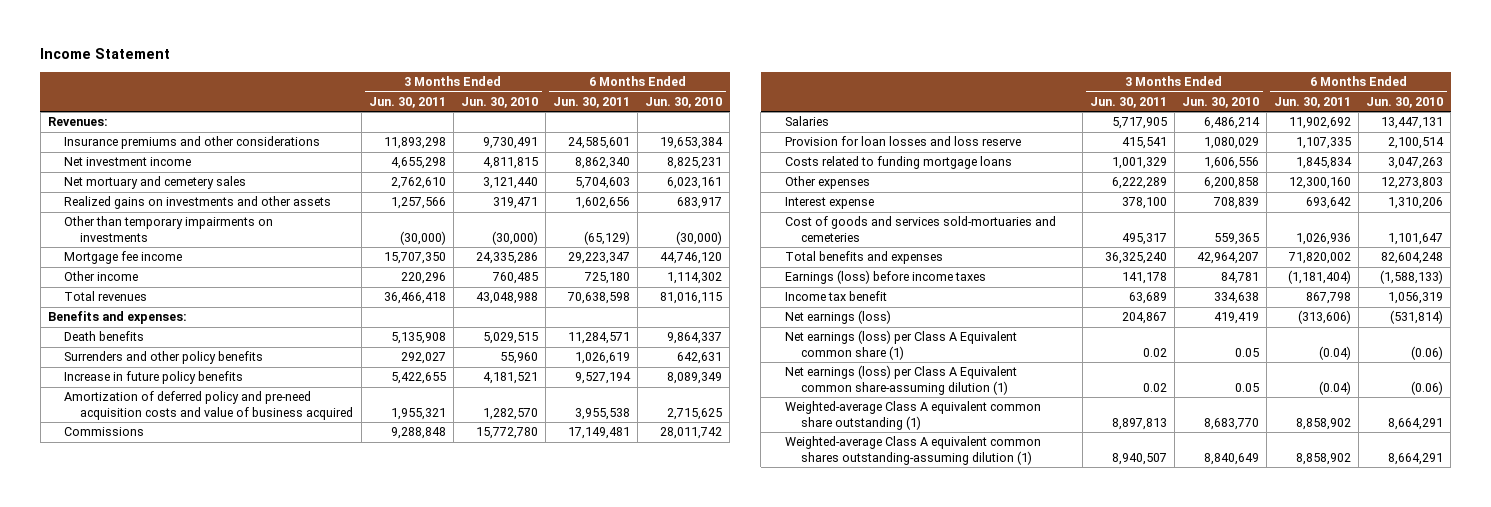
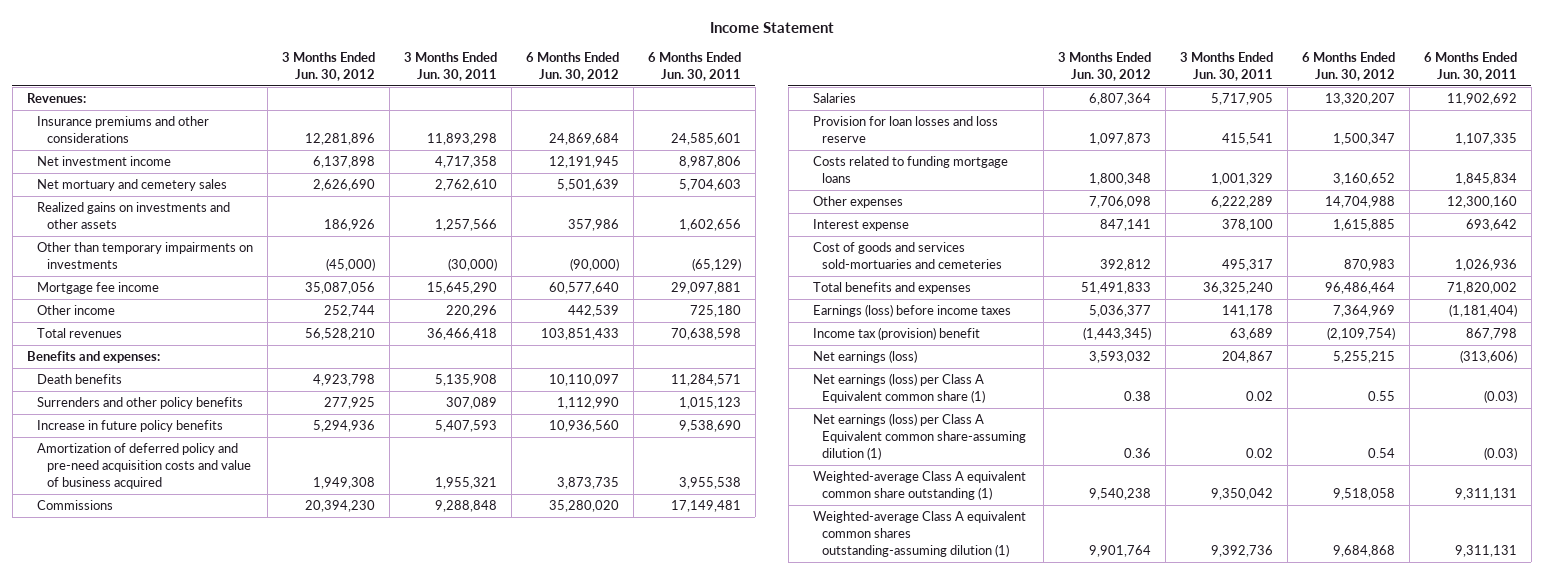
- | 3 Months Ended Jun. 30, 2011 | 3 Months Ended Jun. 30, 2010 | 6 Months Ended Jun. 30, 2011 | 6 Months Ended Jun. 30, 2010
+ | 3 Months Ended Jun. 30, 2012 | 3 Months Ended Jun. 30, 2011 | 6 Months Ended Jun. 30, 2012 | 6 Months Ended Jun. 30, 2011
- Net investment income | 4,655,298 | 4,811,815 | 8,862,340 | 8,825,231
+ Net investment income | 6,137,898 | 4,717,358 | 12,191,945 | 8,987,806
- Mortgage fee income | 15,707,350 | 24,335,286 | 29,223,347 | 44,746,120
+ Mortgage fee income | 35,087,056 | 15,645,290 | 60,577,640 | 29,097,881
- Surrenders and other policy benefits | 292,027 | 55,960 | 1,026,619 | 642,631
- Increase in future policy benefits | 5,422,655 | 4,181,521 | 9,527,194 | 8,089,349
+ Surrenders and other policy benefits | 277,925 | 307,089 | 1,112,990 | 1,015,123
+ Increase in future policy benefits | 5,294,936 | 5,407,593 | 10,936,560 | 9,538,690
- Income tax benefit | 63,689 | 334,638 | 867,798 | 1,056,319
+ Income tax (provision) benefit | (1,443,345) | 63,689 | (2,109,754) | 867,798
- Net earnings (loss) per Class A Equivalent common share (1) | 0.02 | 0.05 | (0.04) | (0.06)
- Net earnings (loss) per Class A Equivalent common share-assuming dilution (1) | 0.02 | 0.05 | (0.04) | (0.06)
- Weighted-average Class A equivalent common share outstanding (1) | 8,897,813 | 8,683,770 | 8,858,902 | 8,664,291
- Weighted-average Class A equivalent common shares outstanding-assuming dilution (1) | 8,940,507 | 8,840,649 | 8,858,902 | 8,664,291
+ Net earnings (loss) per Class A Equivalent common share (1) | 0.38 | 0.02 | 0.55 | (0.03)
+ Net earnings (loss) per Class A Equivalent common share-assuming dilution (1) | 0.36 | 0.02 | 0.54 | (0.03)
+ Weighted-average Class A equivalent common share outstanding (1) | 9,540,238 | 9,350,042 | 9,518,058 | 9,311,131
+ Weighted-average Class A equivalent common shares outstanding-assuming dilution (1) | 9,901,764 | 9,392,736 | 9,684,868 | 9,311,131

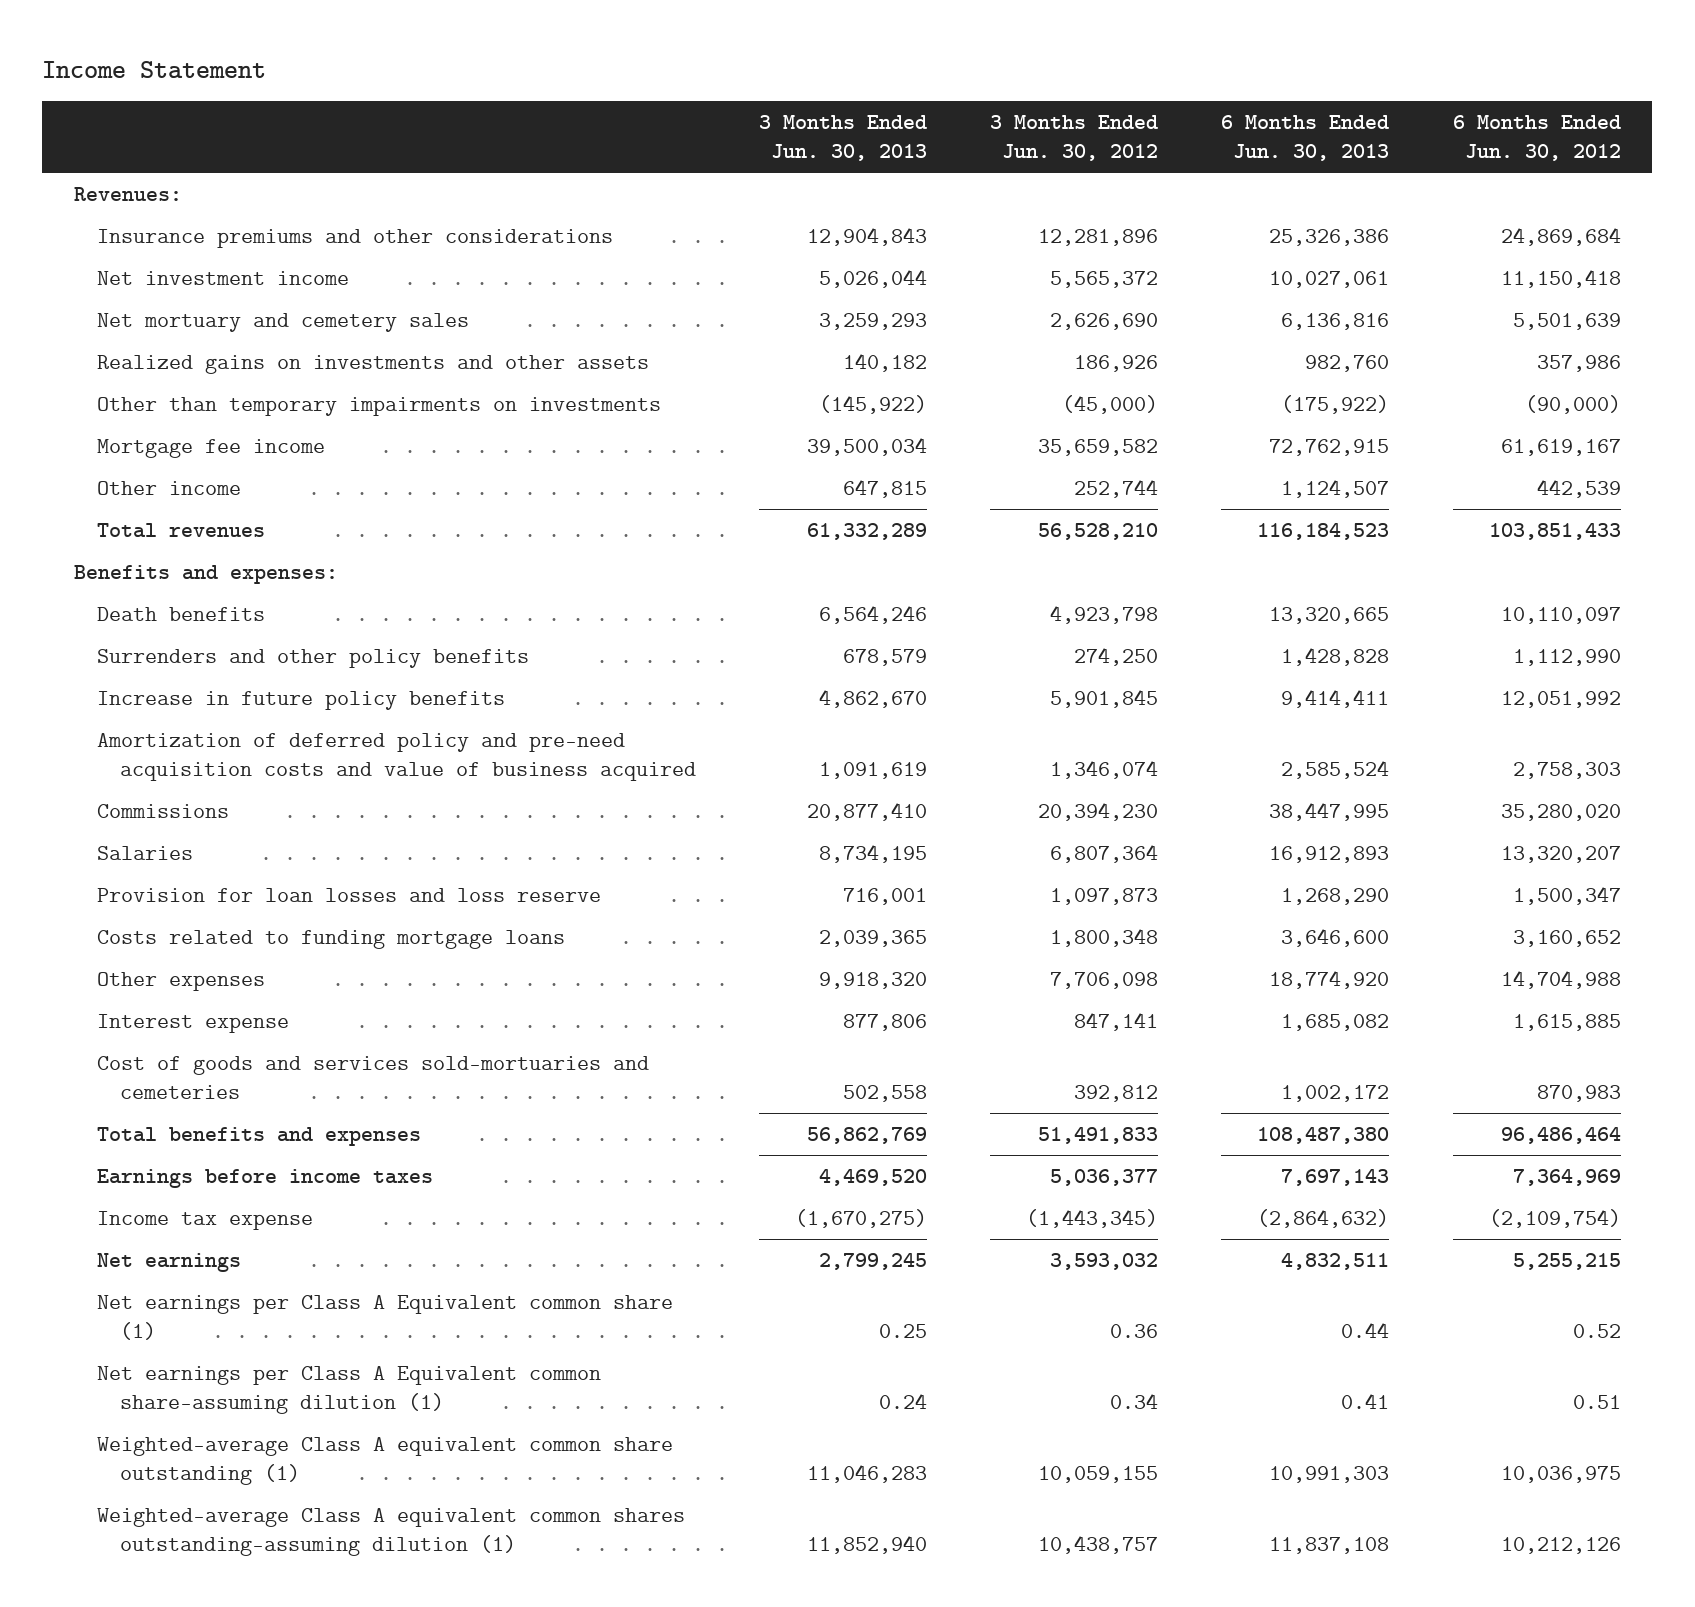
- | 3 Months Ended Jun. 30, 2012 | 3 Months Ended Jun. 30, 2011 | 6 Months Ended Jun. 30, 2012 | 6 Months Ended Jun. 30, 2011
+ | 3 Months Ended Jun. 30, 2013 | 3 Months Ended Jun. 30, 2012 | 6 Months Ended Jun. 30, 2013 | 6 Months Ended Jun. 30, 2012
- Net investment income | 6,137,898 | 4,717,358 | 12,191,945 | 8,987,806
+ Net investment income | 5,026,044 | 5,565,372 | 10,027,061 | 11,150,418
- Mortgage fee income | 35,087,056 | 15,645,290 | 60,577,640 | 29,097,881
+ Mortgage fee income | 39,500,034 | 35,659,582 | 72,762,915 | 61,619,167
- Surrenders and other policy benefits | 277,925 | 307,089 | 1,112,990 | 1,015,123
- Increase in future policy benefits | 5,294,936 | 5,407,593 | 10,936,560 | 9,538,690
- Amortization of deferred policy and pre-need acquisition costs and value of business acquired | 1,949,308 | 1,955,321 | 3,873,735 | 3,955,538
+ Surrenders and other policy benefits | 678,579 | 274,250 | 1,428,828 | 1,112,990
+ Increase in future policy benefits | 4,862,670 | 5,901,845 | 9,414,411 | 12,051,992
+ Amortization of deferred policy and pre-need acquisition costs and value of business acquired | 1,091,619 | 1,346,074 | 2,585,524 | 2,758,303
- Earnings (loss) before income taxes | 5,036,377 | 141,178 | 7,364,969 | (1,181,404)
- Income tax (provision) benefit | (1,443,345) | 63,689 | (2,109,754) | 867,798
- Net earnings (loss) | 3,593,032 | 204,867 | 5,255,215 | (313,606)
- Net earnings (loss) per Class A Equivalent common share (1) | 0.38 | 0.02 | 0.55 | (0.03)
- Net earnings (loss) per Class A Equivalent common share-assuming dilution (1) | 0.36 | 0.02 | 0.54 | (0.03)
- Weighted-average Class A equivalent common share outstanding (1) | 9,540,238 | 9,350,042 | 9,518,058 | 9,311,131
- Weighted-average Class A equivalent common shares outstanding-assuming dilution (1) | 9,901,764 | 9,392,736 | 9,684,868 | 9,311,131
+ Earnings before income taxes | 4,469,520 | 5,036,377 | 7,697,143 | 7,364,969
+ Income tax expense | (1,670,275) | (1,443,345) | (2,864,632) | (2,109,754)
+ Net earnings | 2,799,245 | 3,593,032 | 4,832,511 | 5,255,215
+ Net earnings per Class A Equivalent common share (1) | 0.25 | 0.36 | 0.44 | 0.52
+ Net earnings per Class A Equivalent common share-assuming dilution (1) | 0.24 | 0.34 | 0.41 | 0.51
+ Weighted-average Class A equivalent common share outstanding (1) | 11,046,283 | 10,059,155 | 10,991,303 | 10,036,975
+ Weighted-average Class A equivalent common shares outstanding-assuming dilution (1) | 11,852,940 | 10,438,757 | 11,837,108 | 10,212,126

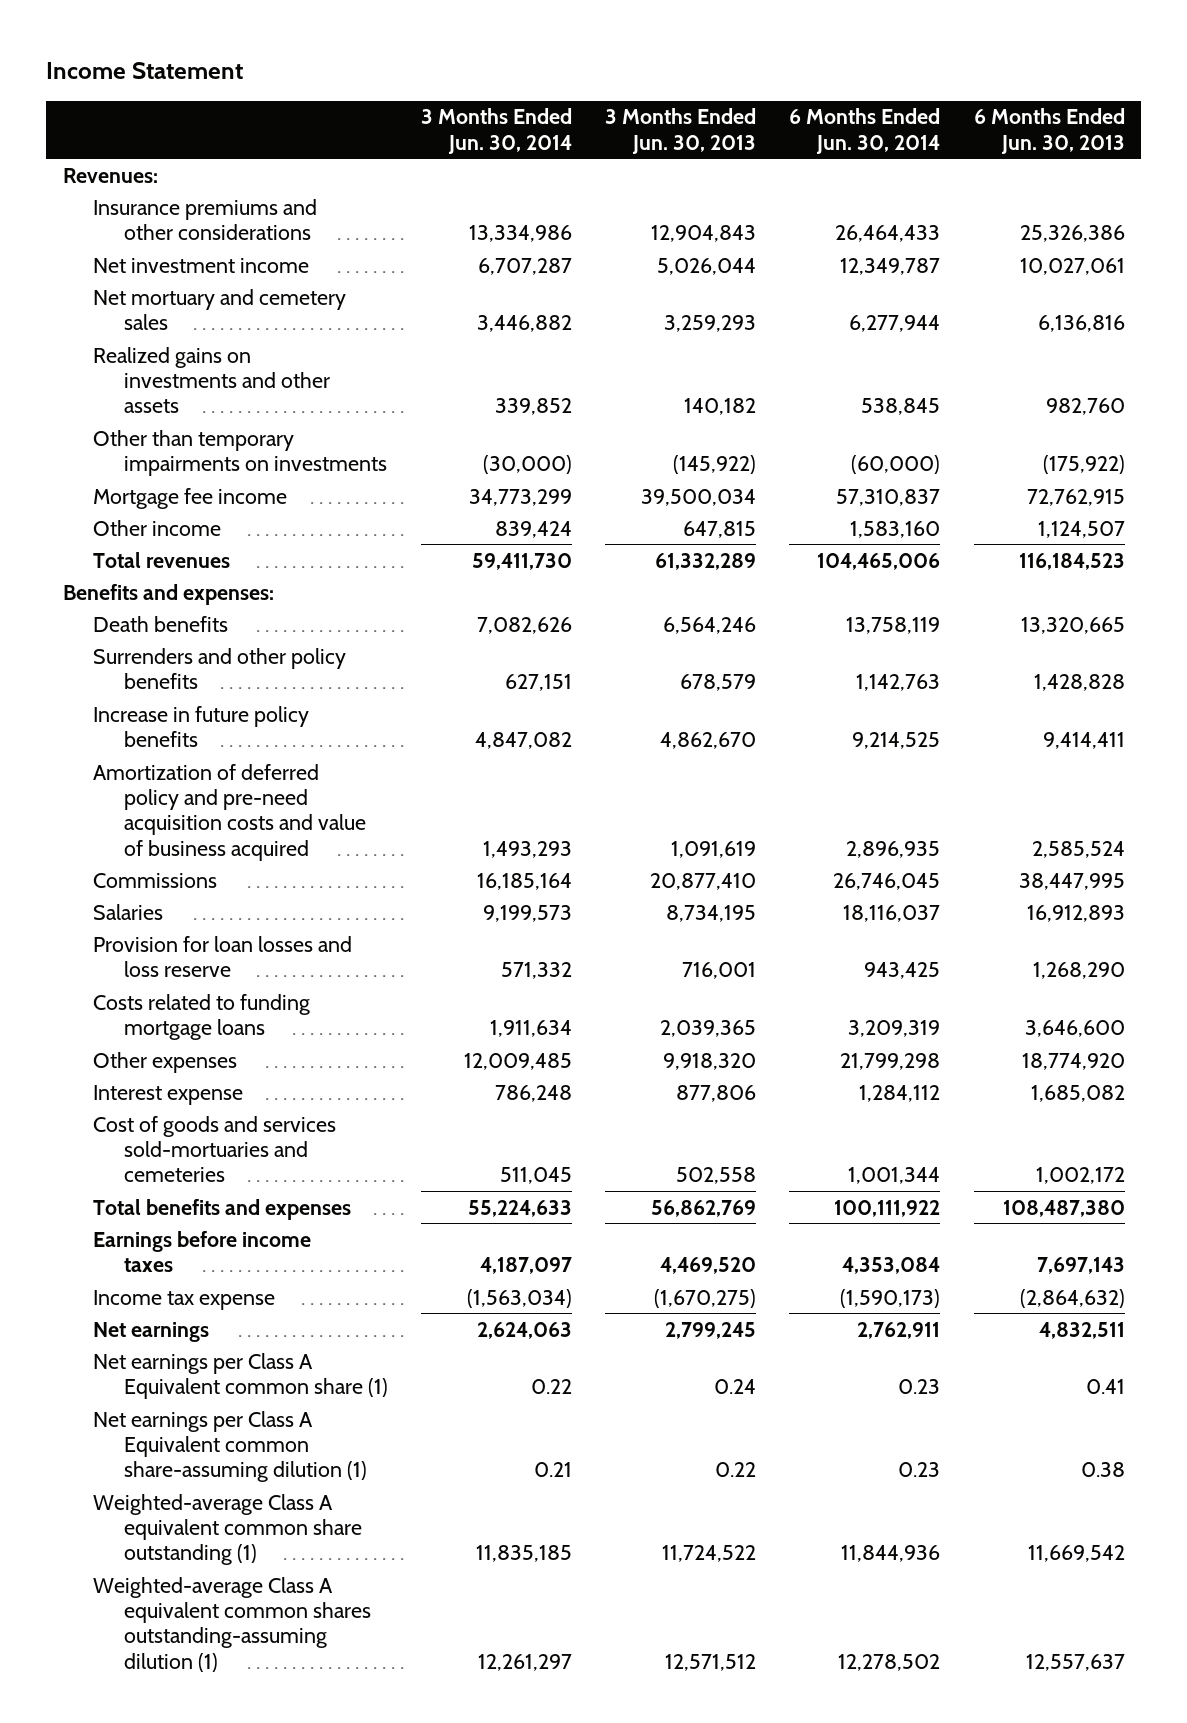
- | 3 Months Ended Jun. 30, 2013 | 3 Months Ended Jun. 30, 2012 | 6 Months Ended Jun. 30, 2013 | 6 Months Ended Jun. 30, 2012
+ | 3 Months Ended Jun. 30, 2014 | 3 Months Ended Jun. 30, 2013 | 6 Months Ended Jun. 30, 2014 | 6 Months Ended Jun. 30, 2013
- Net earnings per Class A Equivalent common share (1) | 0.25 | 0.36 | 0.44 | 0.52
- Net earnings per Class A Equivalent common share-assuming dilution (1) | 0.24 | 0.34 | 0.41 | 0.51
- Weighted-average Class A equivalent common share outstanding (1) | 11,046,283 | 10,059,155 | 10,991,303 | 10,036,975
- Weighted-average Class A equivalent common shares outstanding-assuming dilution (1) | 11,852,940 | 10,438,757 | 11,837,108 | 10,212,126
+ Net earnings per Class A Equivalent common share (1) | 0.22 | 0.24 | 0.23 | 0.41
+ Net earnings per Class A Equivalent common share-assuming dilution (1) | 0.21 | 0.22 | 0.23 | 0.38
+ Weighted-average Class A equivalent common share outstanding (1) | 11,835,185 | 11,724,522 | 11,844,936 | 11,669,542
+ Weighted-average Class A equivalent common shares outstanding-assuming dilution (1) | 12,261,297 | 12,571,512 | 12,278,502 | 12,557,637

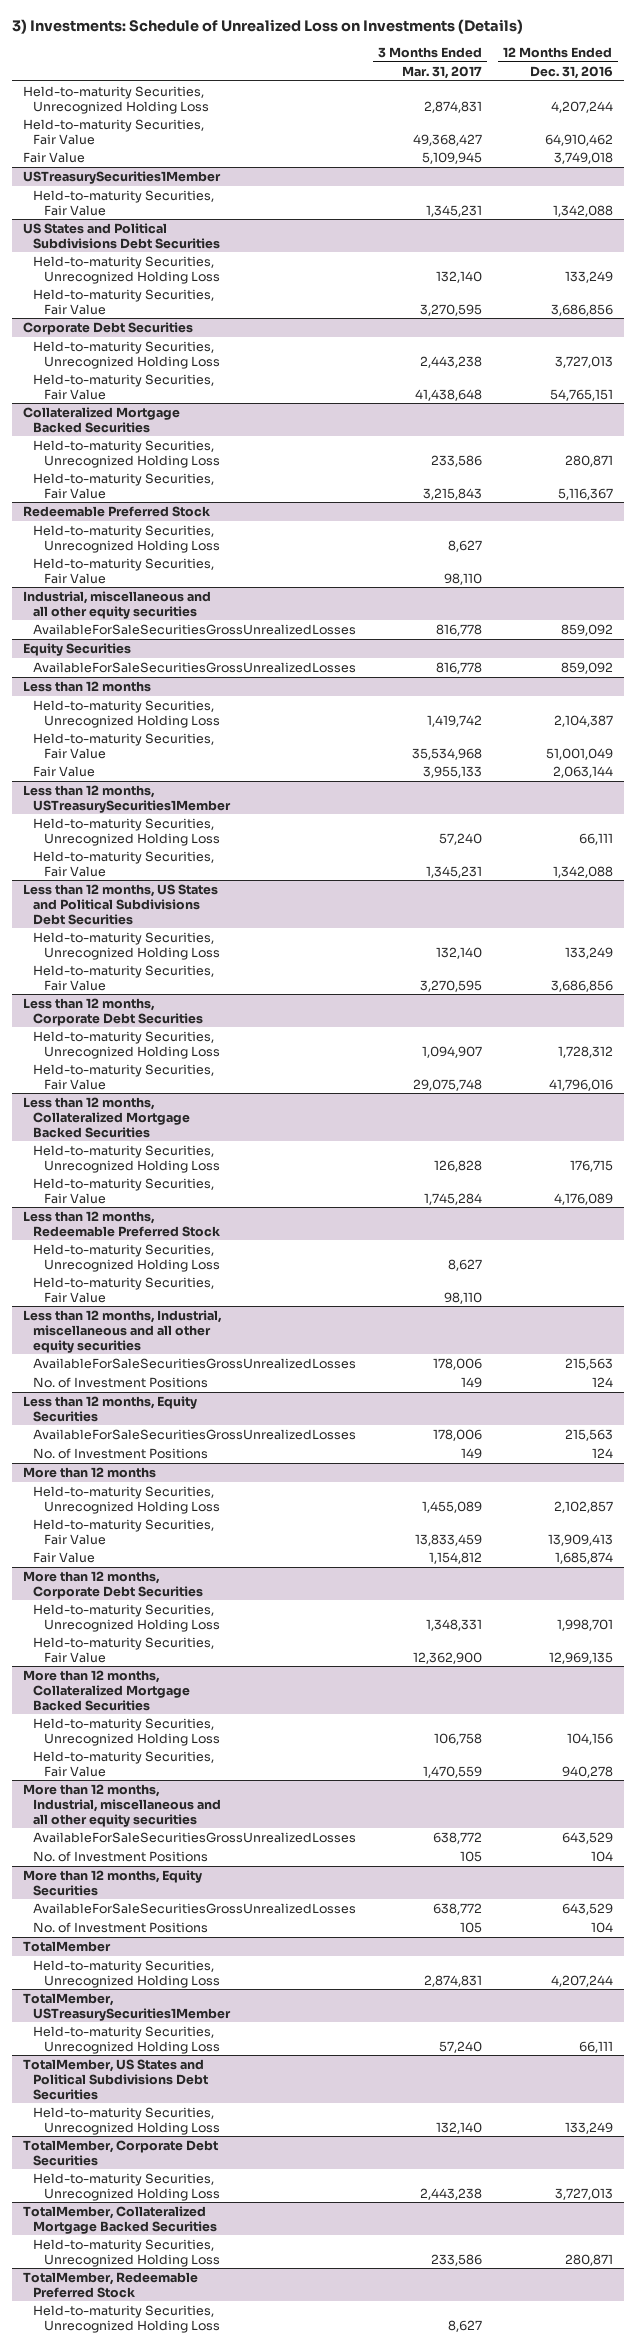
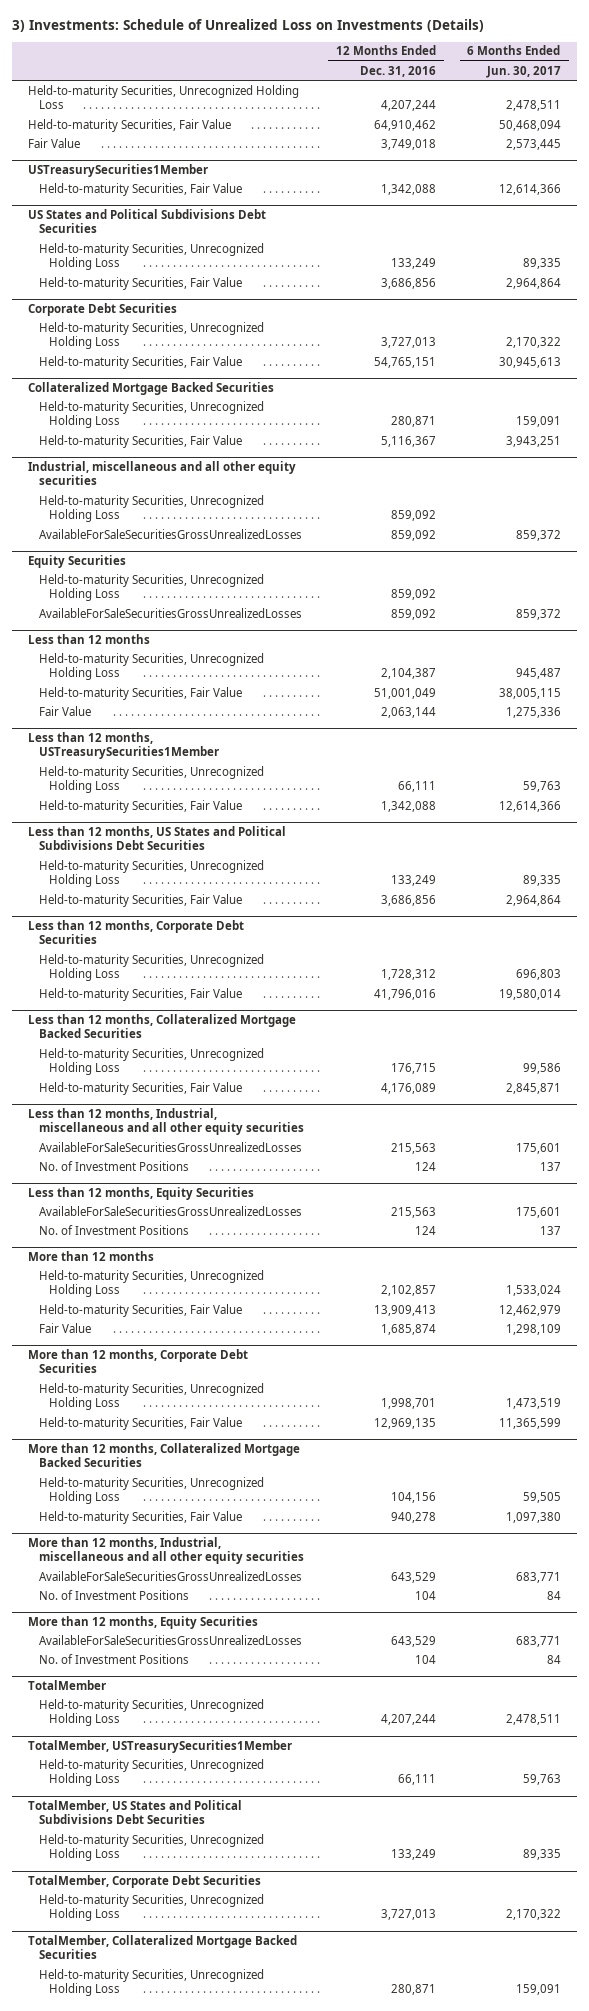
- | 3 Months Ended Mar. 31, 2017 | 12 Months Ended Dec. 31, 2016
+ | 12 Months Ended Dec. 31, 2016 | 6 Months Ended Jun. 30, 2017
- Redeemable Preferred Stock
- Held-to-maturity Securities, Unrecognized Holding Loss | 8,627 |
- Held-to-maturity Securities, Fair Value | 98,110 |
@ Industrial, miscellaneous and all other equity securities
+ Held-to-maturity Securities, Unrecognized Holding Loss | 859,092 |
@ Equity Securities
+ Held-to-maturity Securities, Unrecognized Holding Loss | 859,092 |
- Less than 12 months, Redeemable Preferred Stock
- Held-to-maturity Securities, Unrecognized Holding Loss | 8,627 |
- Held-to-maturity Securities, Fair Value | 98,110 |
- TotalMember, Redeemable Preferred Stock
- Held-to-maturity Securities, Unrecognized Holding Loss | 8,627 |

